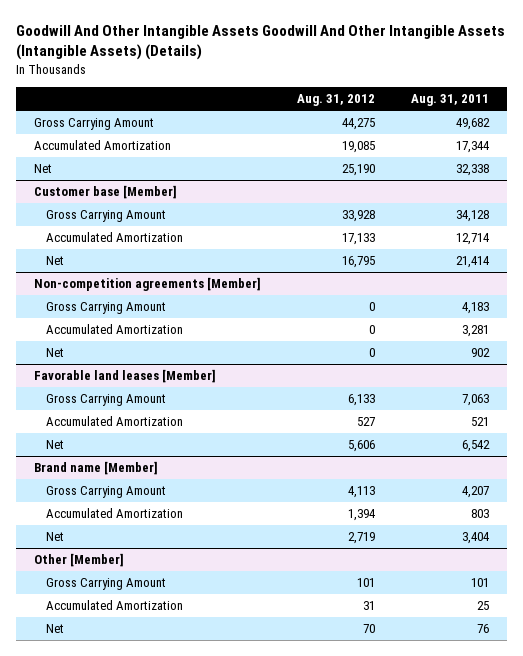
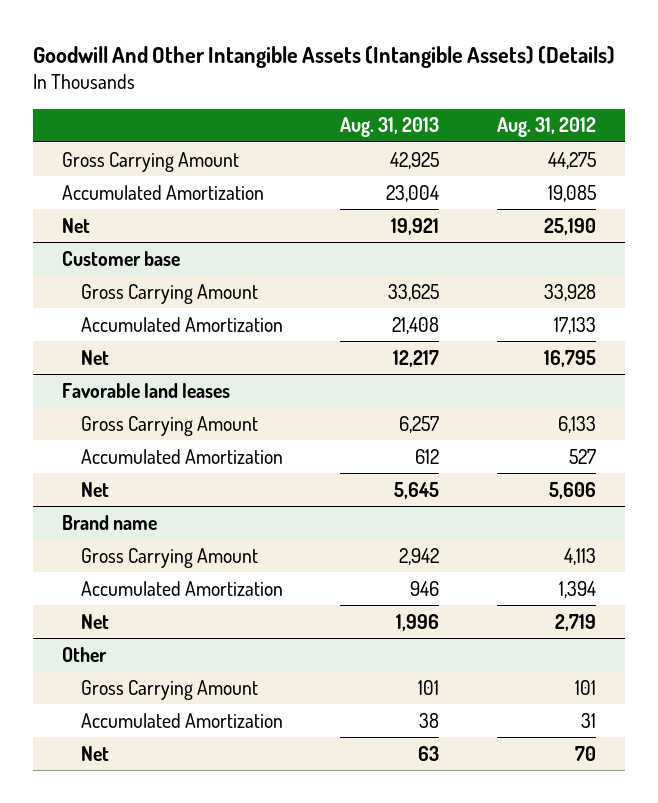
- Goodwill And Other Intangible Assets Goodwill And Other Intangible Assets (Intangible Assets) (Details)
+ Goodwill And Other Intangible Assets (Intangible Assets) (Details)
- | Aug. 31, 2012 | Aug. 31, 2011
+ | Aug. 31, 2013 | Aug. 31, 2012
- Customer base [Member]
+ Customer base
- Non-competition agreements [Member]
- Gross Carrying Amount | 0 | 4,183
- Accumulated Amortization | 0 | 3,281
- Net | 0 | 902
- Favorable land leases [Member]
+ Favorable land leases
- Brand name [Member]
+ Brand name
- Other [Member]
+ Other

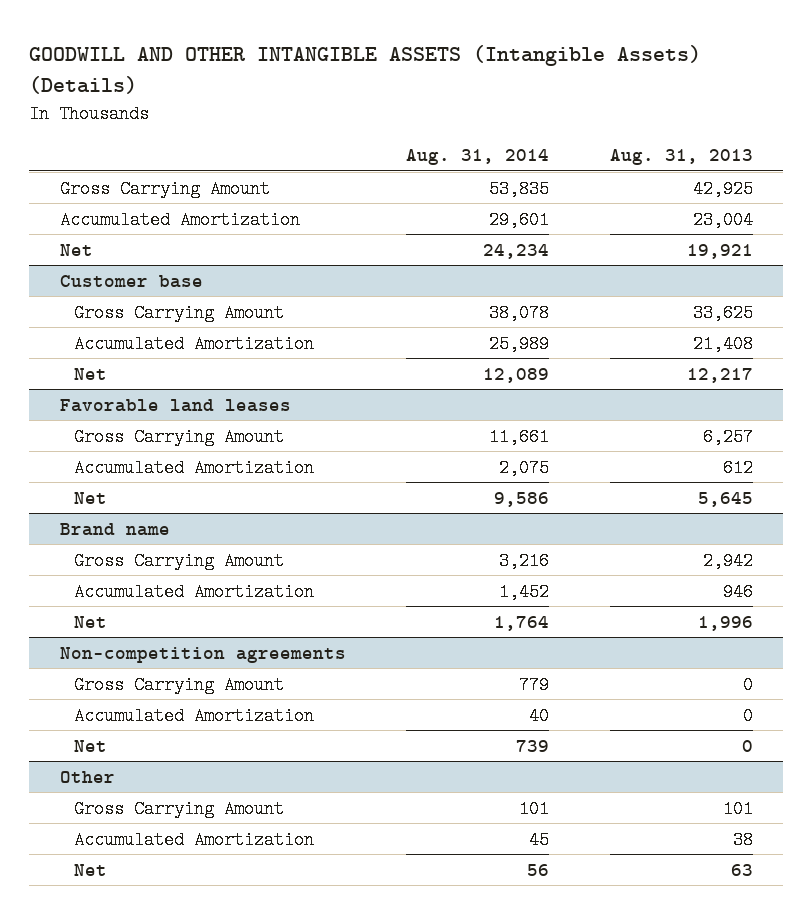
- Goodwill And Other Intangible Assets (Intangible Assets) (Details)
+ GOODWILL AND OTHER INTANGIBLE ASSETS (Intangible Assets) (Details)
- | Aug. 31, 2013 | Aug. 31, 2012
+ | Aug. 31, 2014 | Aug. 31, 2013
+ Non-competition agreements
+ Gross Carrying Amount | 779 | 0
+ Accumulated Amortization | 40 | 0
+ Net | 739 | 0

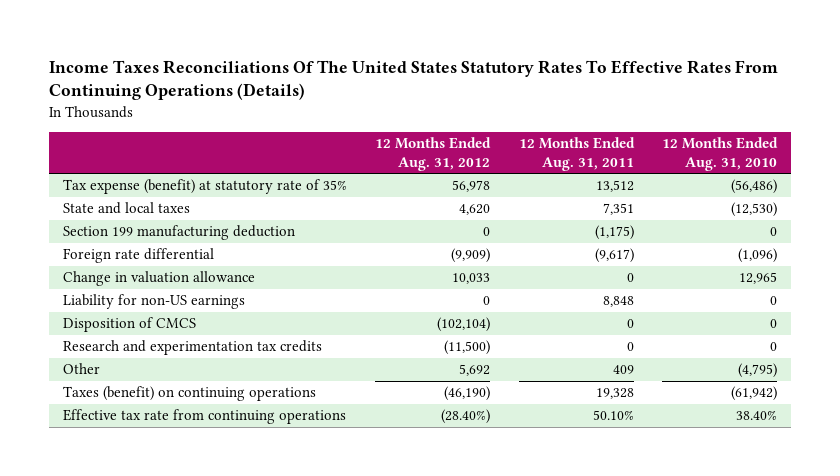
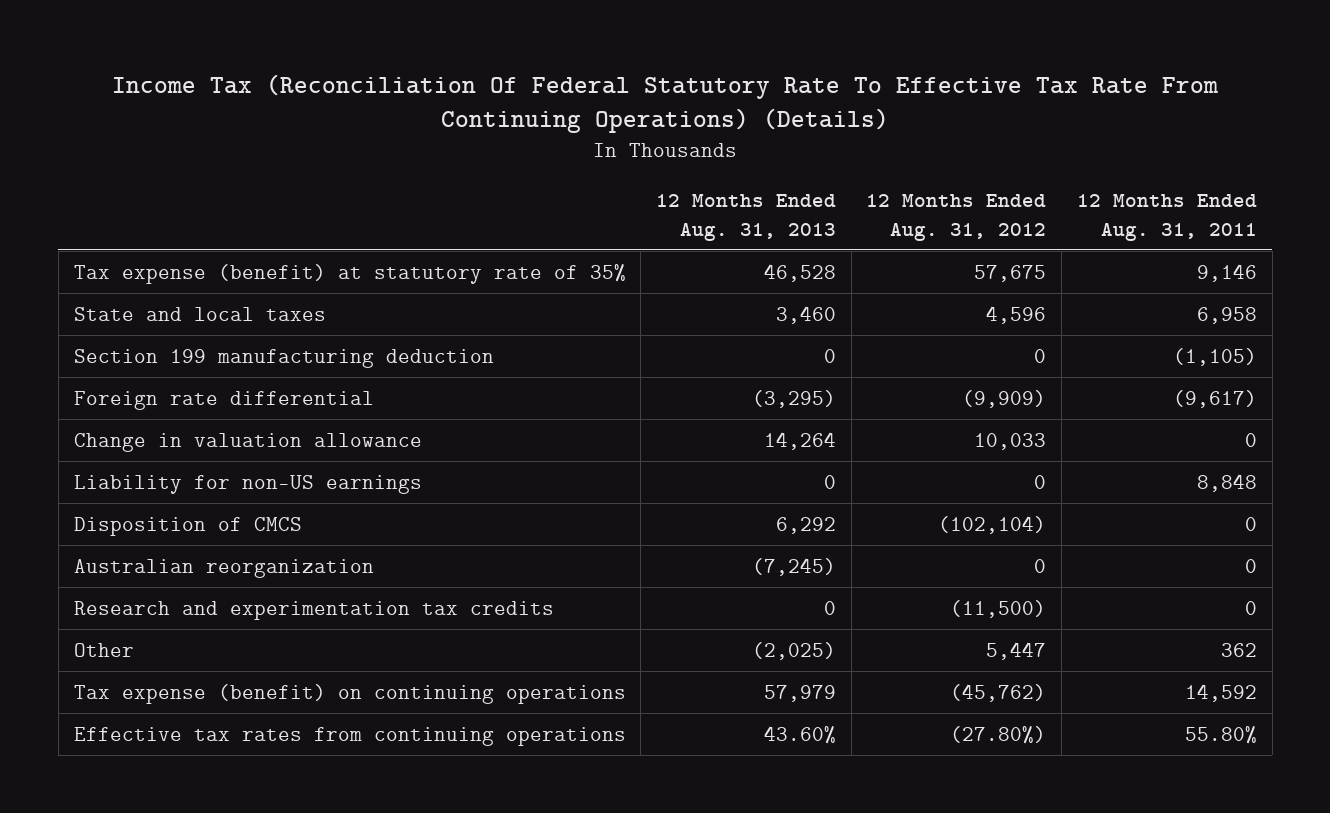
- Income Taxes Reconciliations Of The United States Statutory Rates To Effective Rates From Continuing Operations (Details)
+ Income Tax (Reconciliation Of Federal Statutory Rate To Effective Tax Rate From Continuing Operations) (Details)
- | 12 Months Ended Aug. 31, 2012 | 12 Months Ended Aug. 31, 2011 | 12 Months Ended Aug. 31, 2010
+ | 12 Months Ended Aug. 31, 2013 | 12 Months Ended Aug. 31, 2012 | 12 Months Ended Aug. 31, 2011
- Tax expense (benefit) at statutory rate of 35% | 56,978 | 13,512 | (56,486)
- State and local taxes | 4,620 | 7,351 | (12,530)
- Section 199 manufacturing deduction | 0 | (1,175) | 0
+ Tax expense (benefit) at statutory rate of 35% | 46,528 | 57,675 | 9,146
+ State and local taxes | 3,460 | 4,596 | 6,958
+ Section 199 manufacturing deduction | 0 | 0 | (1,105)
+ Australian reorganization | (7,245) | 0 | 0
- Other | 5,692 | 409 | (4,795)
- Taxes (benefit) on continuing operations | (46,190) | 19,328 | (61,942)
- Effective tax rate from continuing operations | (28.40%) | 50.10% | 38.40%
+ Other | (2,025) | 5,447 | 362
+ Tax expense (benefit) on continuing operations | 57,979 | (45,762) | 14,592
+ Effective tax rates from continuing operations | 43.60% | (27.80%) | 55.80%

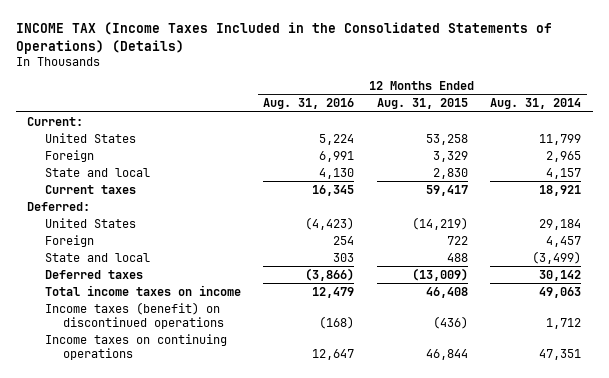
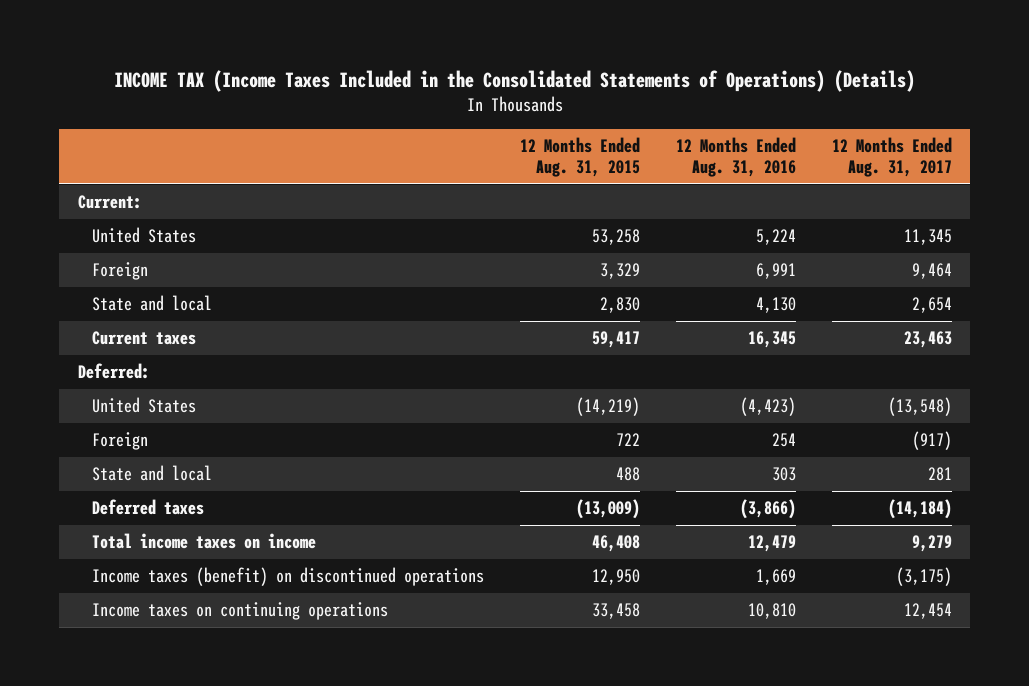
- | 12 Months Ended Aug. 31, 2016 | 12 Months Ended Aug. 31, 2015 | 12 Months Ended Aug. 31, 2014
+ | 12 Months Ended Aug. 31, 2015 | 12 Months Ended Aug. 31, 2016 | 12 Months Ended Aug. 31, 2017
- Income taxes (benefit) on discontinued operations | (168) | (436) | 1,712
- Income taxes on continuing operations | 12,647 | 46,844 | 47,351
+ Income taxes (benefit) on discontinued operations | 12,950 | 1,669 | (3,175)
+ Income taxes on continuing operations | 33,458 | 10,810 | 12,454

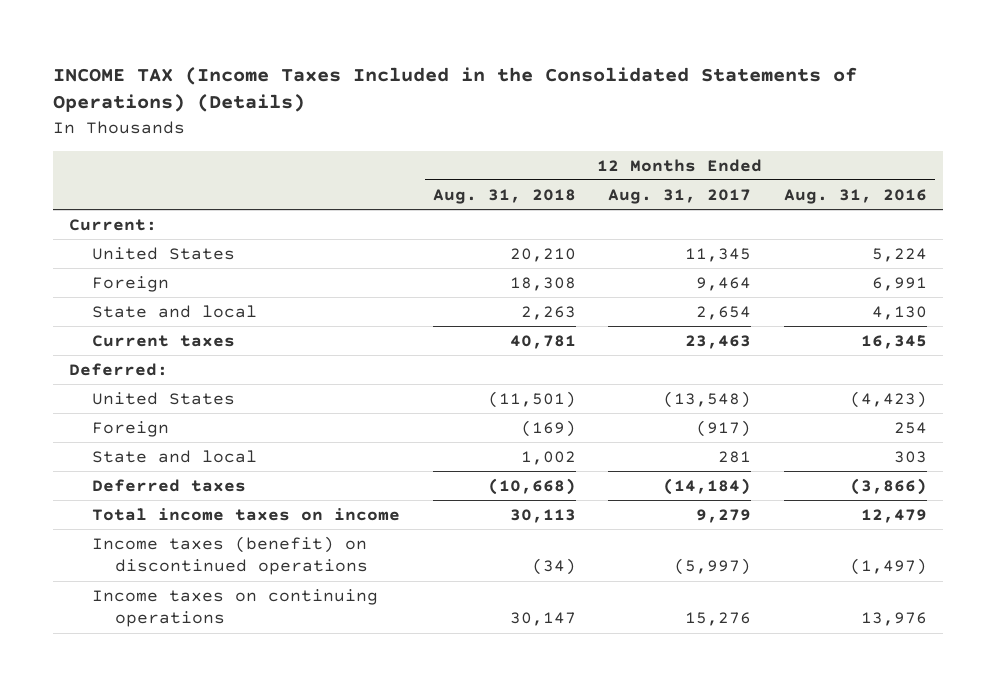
- | 12 Months Ended Aug. 31, 2015 | 12 Months Ended Aug. 31, 2016 | 12 Months Ended Aug. 31, 2017
+ | 12 Months Ended Aug. 31, 2018 | 12 Months Ended Aug. 31, 2017 | 12 Months Ended Aug. 31, 2016
- Income taxes (benefit) on discontinued operations | 12,950 | 1,669 | (3,175)
- Income taxes on continuing operations | 33,458 | 10,810 | 12,454
+ Income taxes (benefit) on discontinued operations | (34) | (5,997) | (1,497)
+ Income taxes on continuing operations | 30,147 | 15,276 | 13,976

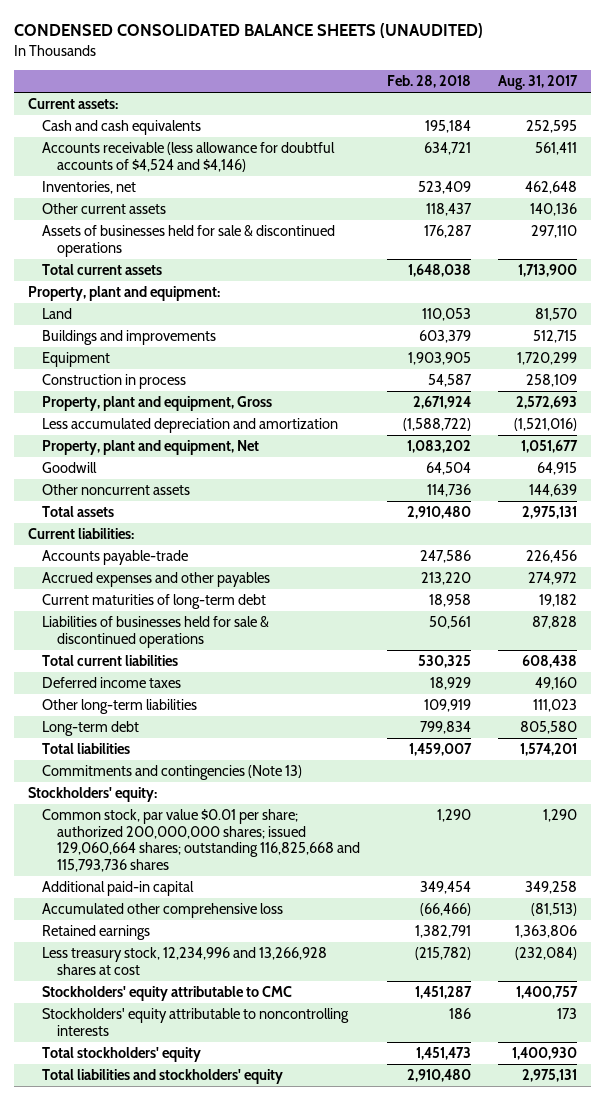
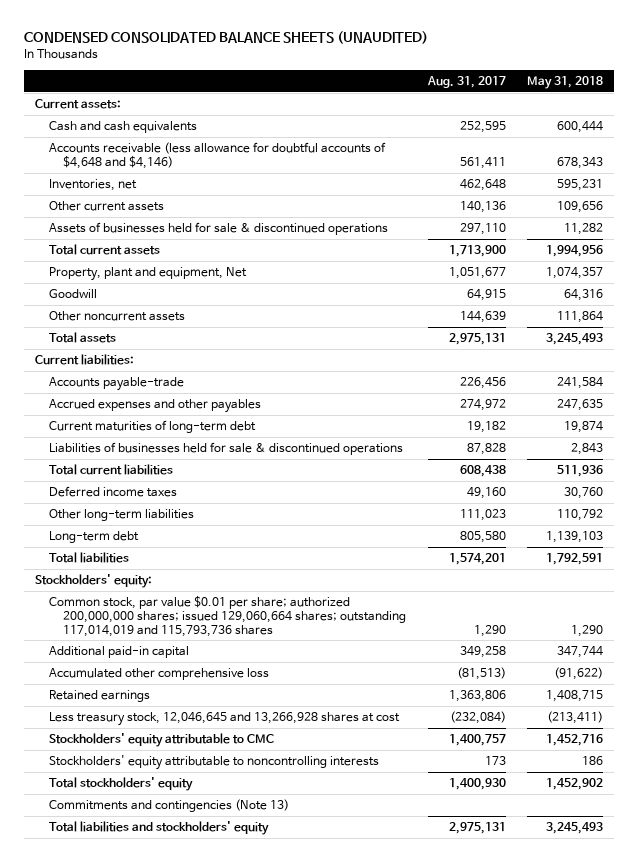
- | Feb. 28, 2018 | Aug. 31, 2017
+ | Aug. 31, 2017 | May 31, 2018
- Accounts receivable (less allowance for doubtful accounts of $4,524 and $4,146) | 634,721 | 561,411
+ Accounts receivable (less allowance for doubtful accounts of $4,648 and $4,146) | 561,411 | 678,343
- Property, plant and equipment:
- Land | 110,053 | 81,570
- Buildings and improvements | 603,379 | 512,715
- Equipment | 1,903,905 | 1,720,299
- Construction in process | 54,587 | 258,109
- Property, plant and equipment, Gross | 2,671,924 | 2,572,693
- Less accumulated depreciation and amortization | (1,588,722) | (1,521,016)
- Common stock, par value $0.01 per share; authorized 200,000,000 shares; issued 129,060,664 shares; outstanding 116,825,668 and 115,793,736 shares | 1,290 | 1,290
+ Common stock, par value $0.01 per share; authorized 200,000,000 shares; issued 129,060,664 shares; outstanding 117,014,019 and 115,793,736 shares | 1,290 | 1,290
- Less treasury stock, 12,234,996 and 13,266,928 shares at cost | (215,782) | (232,084)
+ Less treasury stock, 12,046,645 and 13,266,928 shares at cost | (232,084) | (213,411)
moved down: Commitments and contingencies (Note 13)

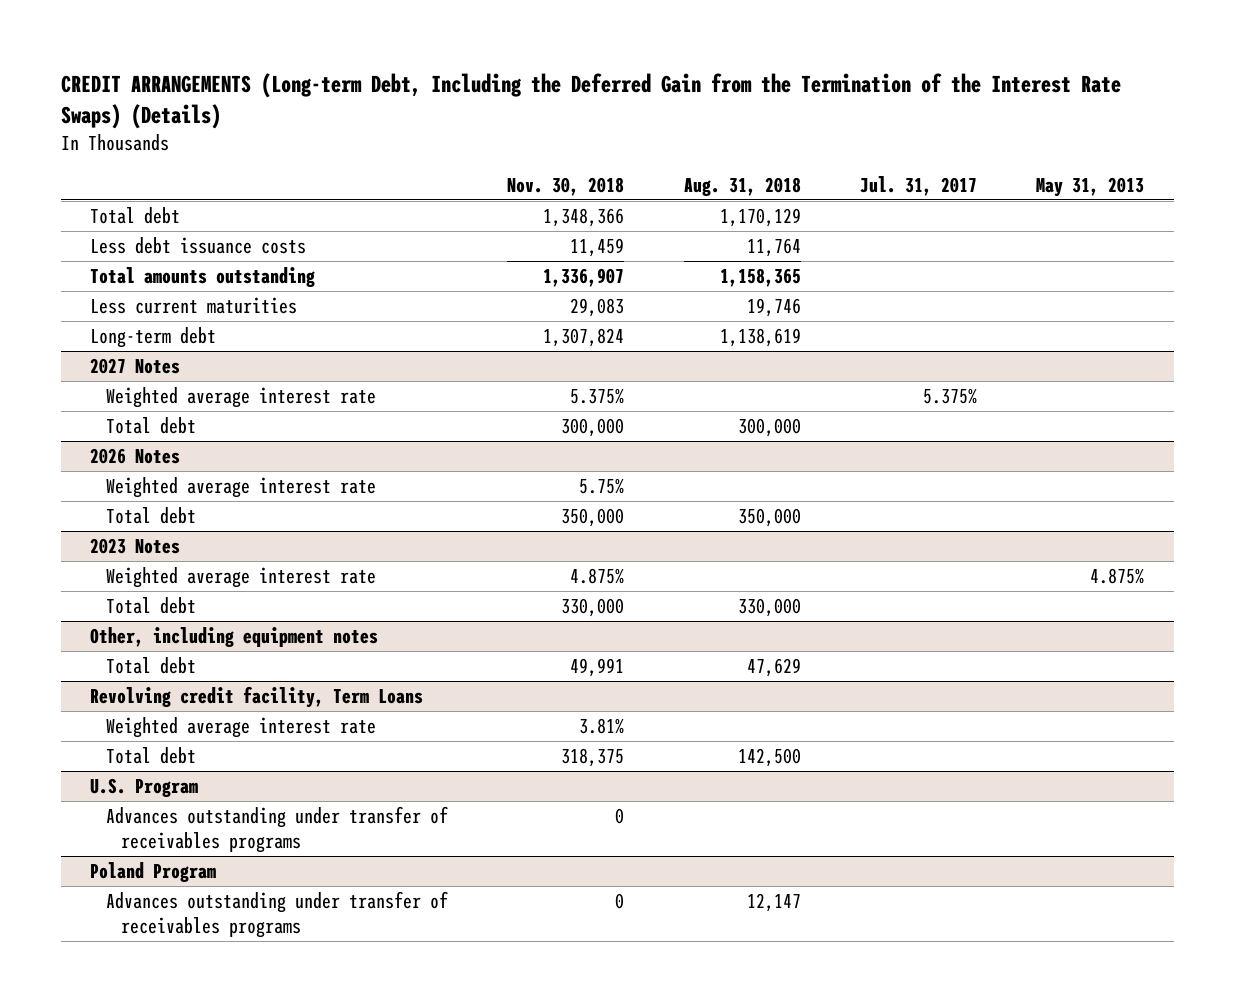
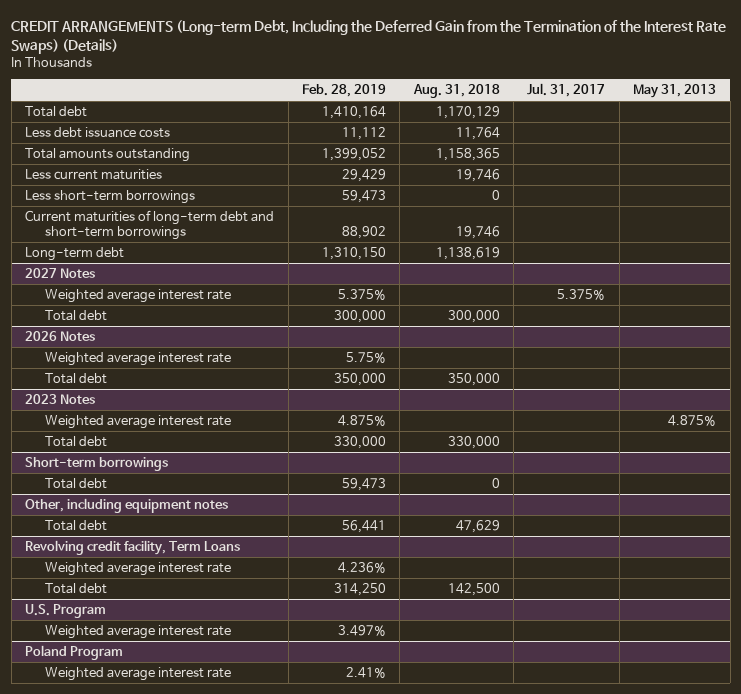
- | Nov. 30, 2018 | Aug. 31, 2018 | Jul. 31, 2017 | May 31, 2013
+ | Feb. 28, 2019 | Aug. 31, 2018 | Jul. 31, 2017 | May 31, 2013
+ Less short-term borrowings | 59,473 | 0 | |
+ Current maturities of long-term debt and short-term borrowings | 88,902 | 19,746 | |
+ Short-term borrowings
+ Total debt | 59,473 | 0 | |
@ U.S. Program
- Advances outstanding under transfer of receivables programs | 0 | | |
+ Weighted average interest rate | 3.497% | | |
@ Poland Program
- Advances outstanding under transfer of receivables programs | 0 | 12,147 | |
+ Weighted average interest rate | 2.41% | | |

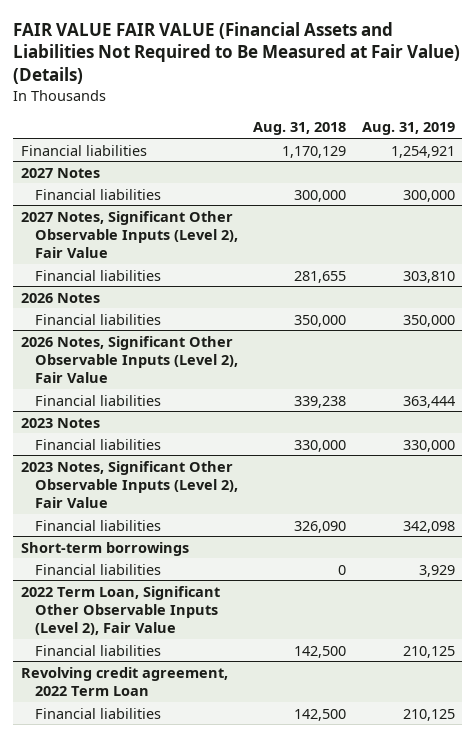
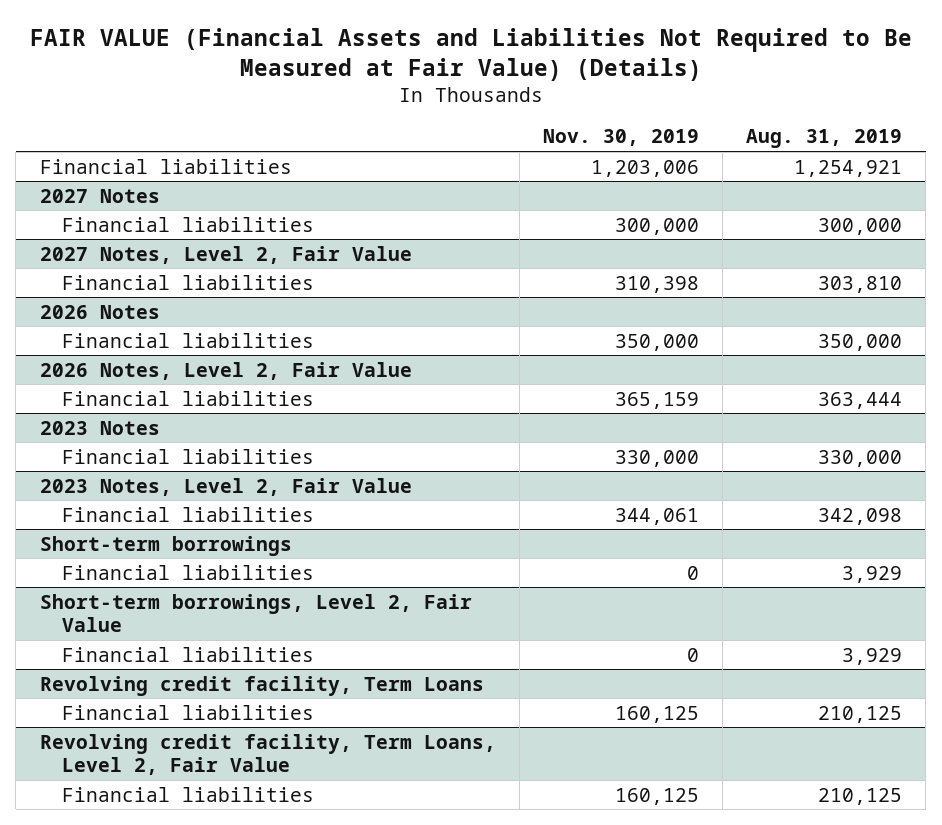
- FAIR VALUE FAIR VALUE (Financial Assets and Liabilities Not Required to Be Measured at Fair Value) (Details)
+ FAIR VALUE (Financial Assets and Liabilities Not Required to Be Measured at Fair Value) (Details)
- | Aug. 31, 2018 | Aug. 31, 2019
+ | Nov. 30, 2019 | Aug. 31, 2019
- 2027 Notes, Significant Other Observable Inputs (Level 2), Fair Value
+ 2027 Notes, Level 2, Fair Value
- 2026 Notes, Significant Other Observable Inputs (Level 2), Fair Value
+ 2026 Notes, Level 2, Fair Value
- 2023 Notes, Significant Other Observable Inputs (Level 2), Fair Value
+ 2023 Notes, Level 2, Fair Value
- 2022 Term Loan, Significant Other Observable Inputs (Level 2), Fair Value
+ Short-term borrowings, Level 2, Fair Value
+ Financial liabilities | 0 | 3,929
+ Revolving credit facility, Term Loans
- Revolving credit agreement, 2022 Term Loan
+ Revolving credit facility, Term Loans, Level 2, Fair Value

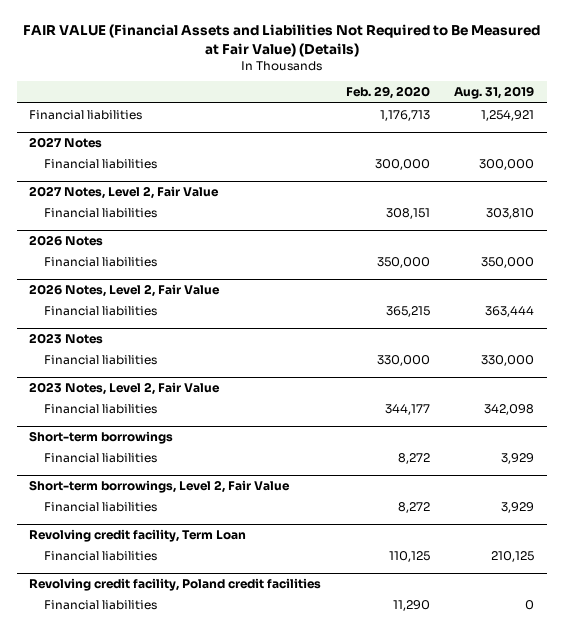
- | Nov. 30, 2019 | Aug. 31, 2019
+ | Feb. 29, 2020 | Aug. 31, 2019
- Revolving credit facility, Term Loans
- Financial liabilities | 160,125 | 210,125
- Revolving credit facility, Term Loans, Level 2, Fair Value
+ Revolving credit facility, Term Loan
+ Revolving credit facility, Poland credit facilities
+ Financial liabilities | 11,290 | 0

